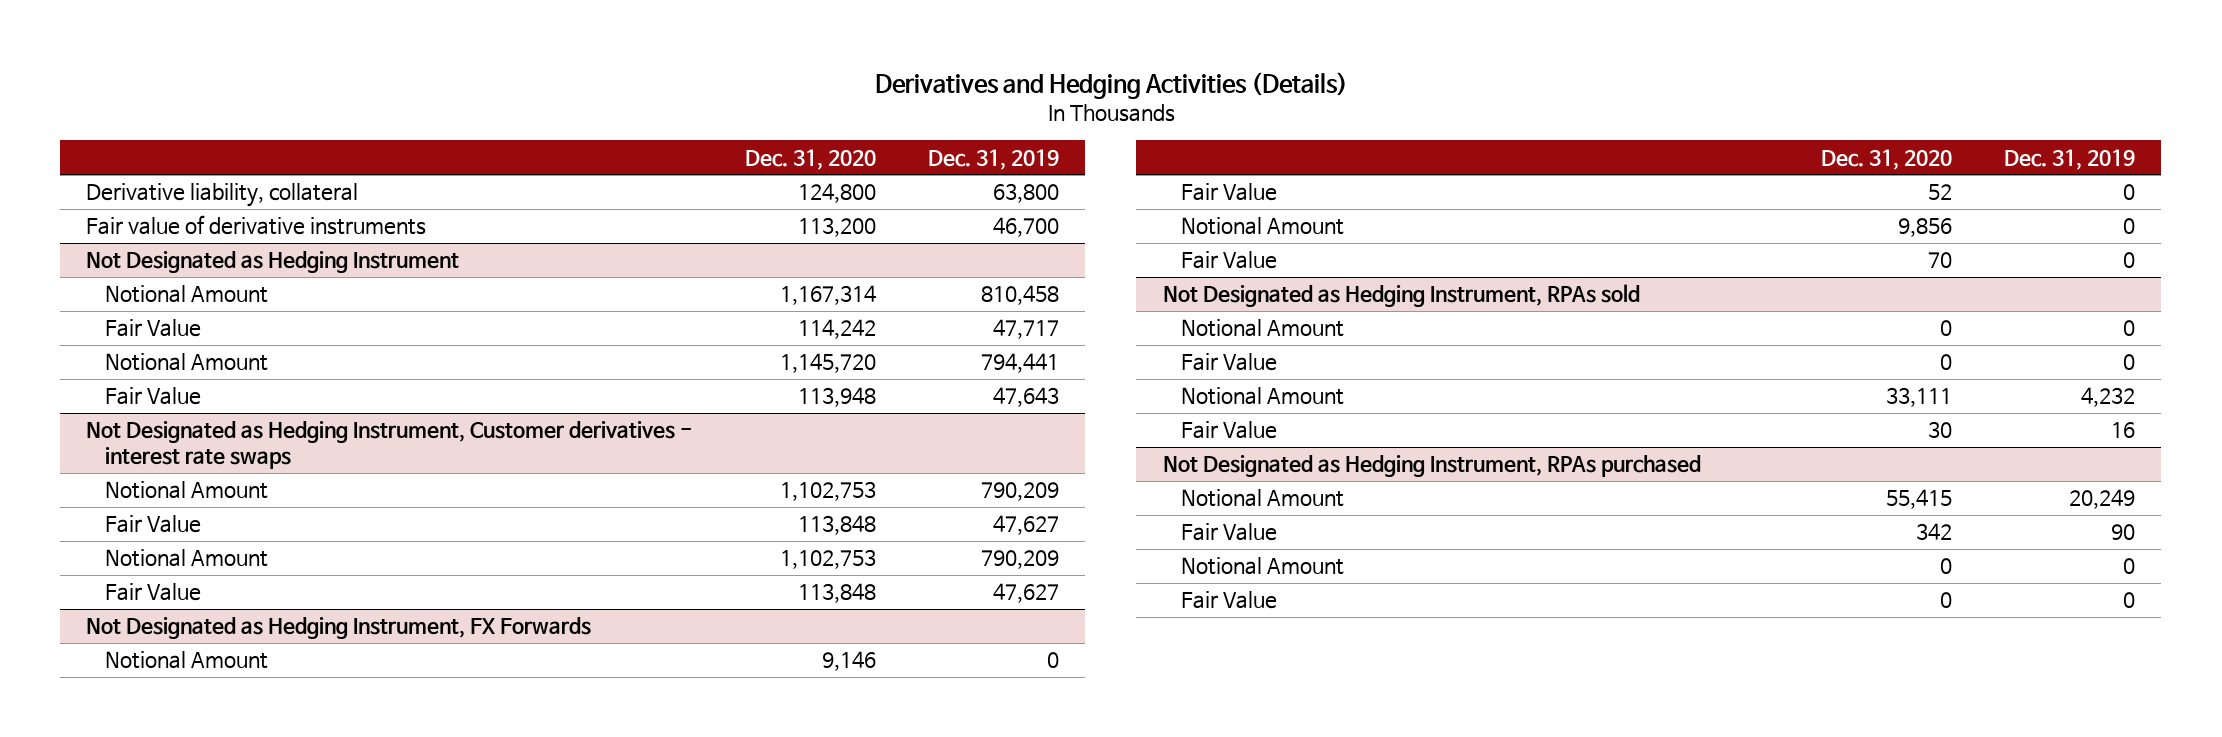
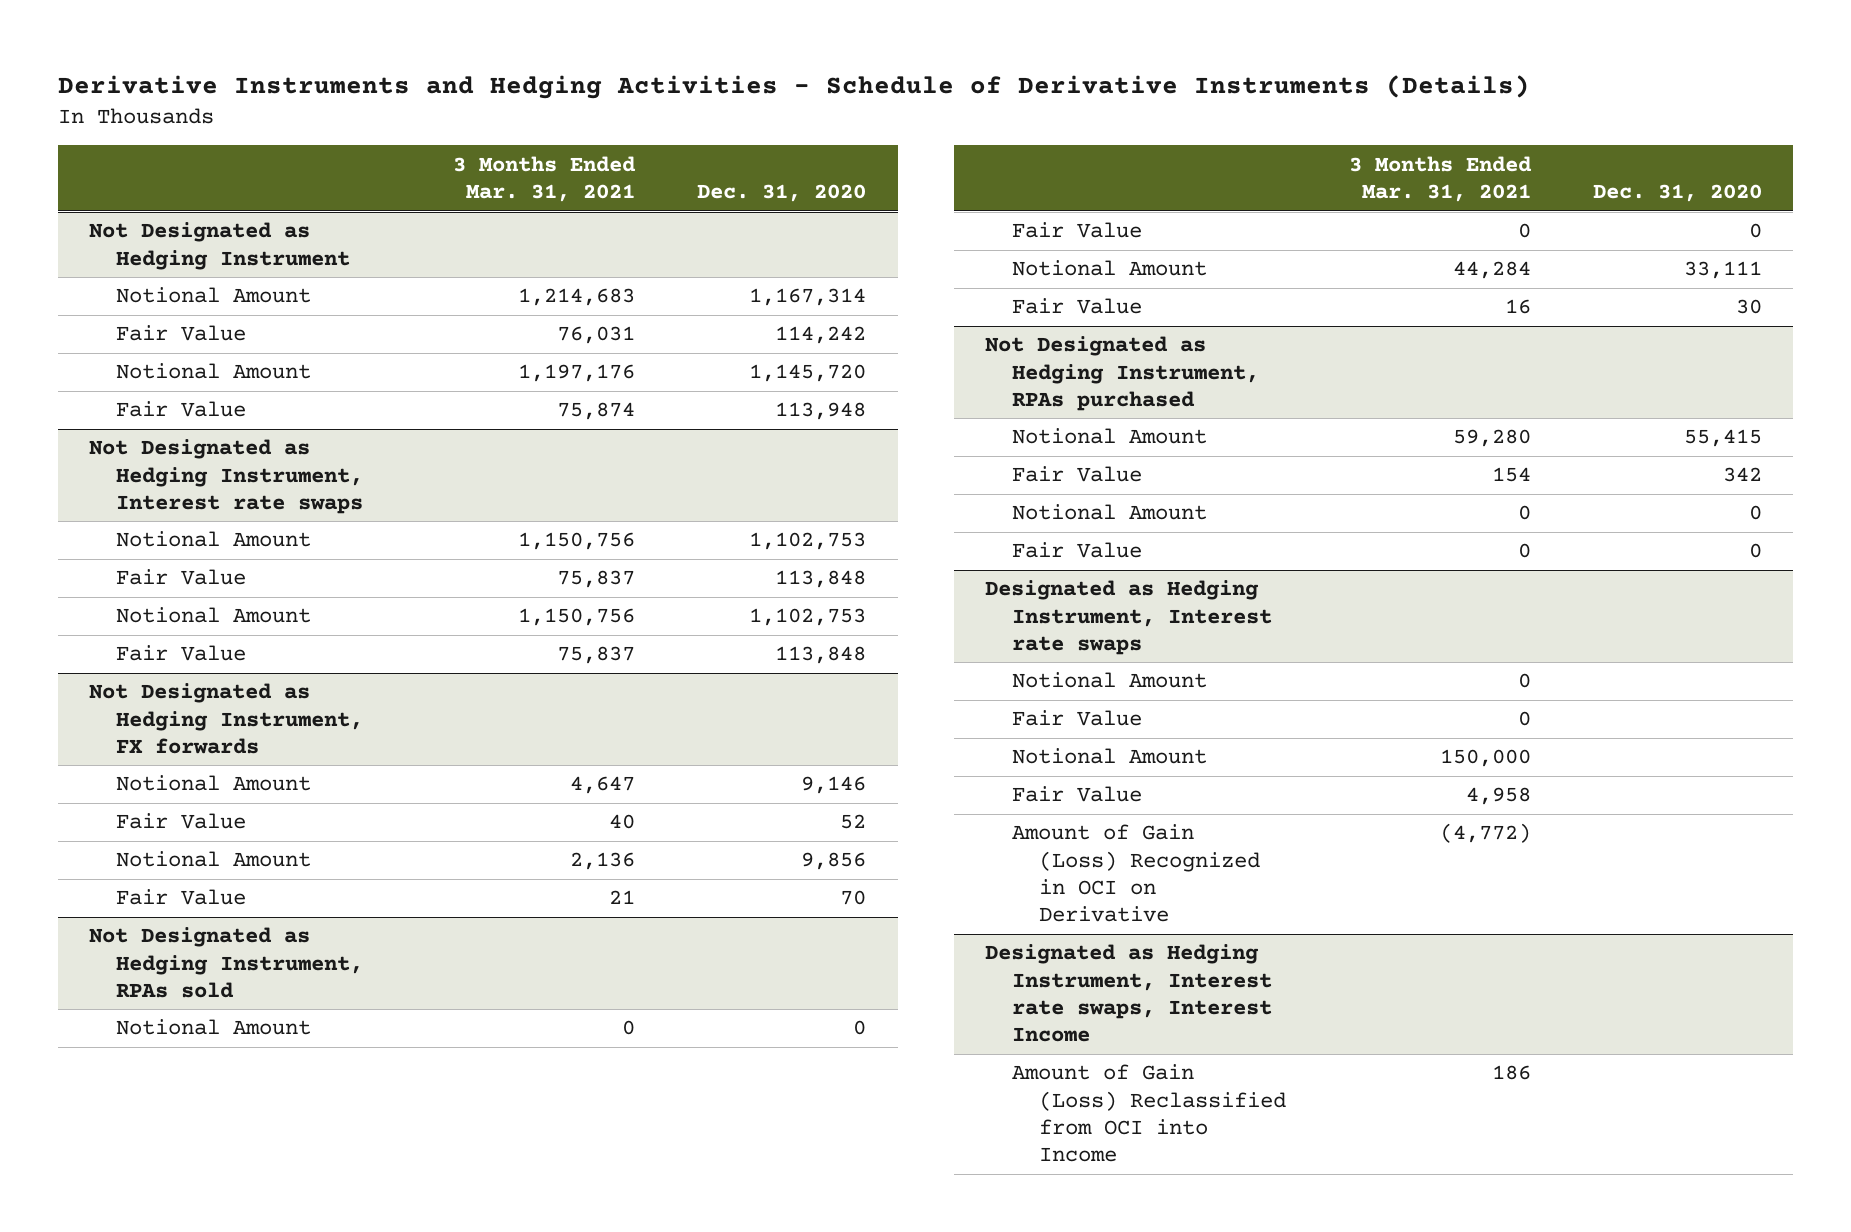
- Derivatives and Hedging Activities (Details)
+ Derivative Instruments and Hedging Activities - Schedule of Derivative Instruments (Details)
- | Dec. 31, 2020 | Dec. 31, 2019
+ | 3 Months Ended Mar. 31, 2021 | Dec. 31, 2020
- Derivative liability, collateral | 124,800 | 63,800
- Fair value of derivative instruments | 113,200 | 46,700
- Not Designated as Hedging Instrument, Customer derivatives - interest rate swaps
+ Not Designated as Hedging Instrument, Interest rate swaps
- Not Designated as Hedging Instrument, FX Forwards
+ Not Designated as Hedging Instrument, FX forwards
+ Designated as Hedging Instrument, Interest rate swaps
+ Notional Amount | 0 |
+ Fair Value | 0 |
+ Notional Amount | 150,000 |
+ Fair Value | 4,958 |
+ Amount of Gain (Loss) Recognized in OCI on Derivative | (4,772) |
+ Designated as Hedging Instrument, Interest rate swaps, Interest Income
+ Amount of Gain (Loss) Reclassified from OCI into Income | 186 |

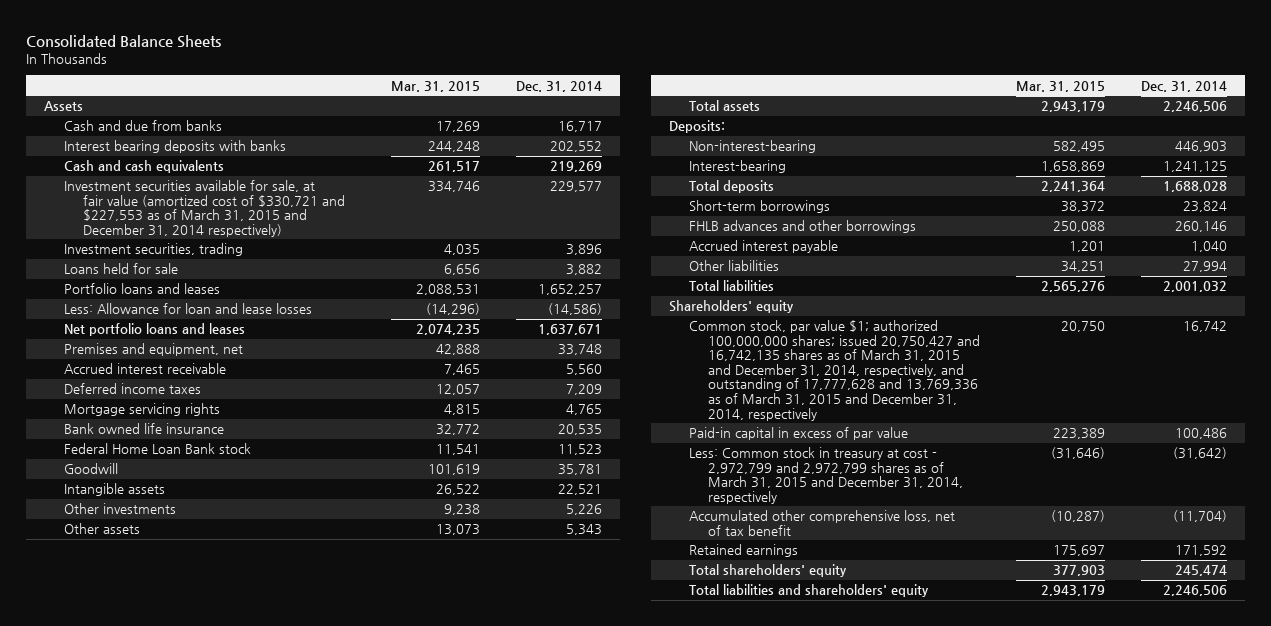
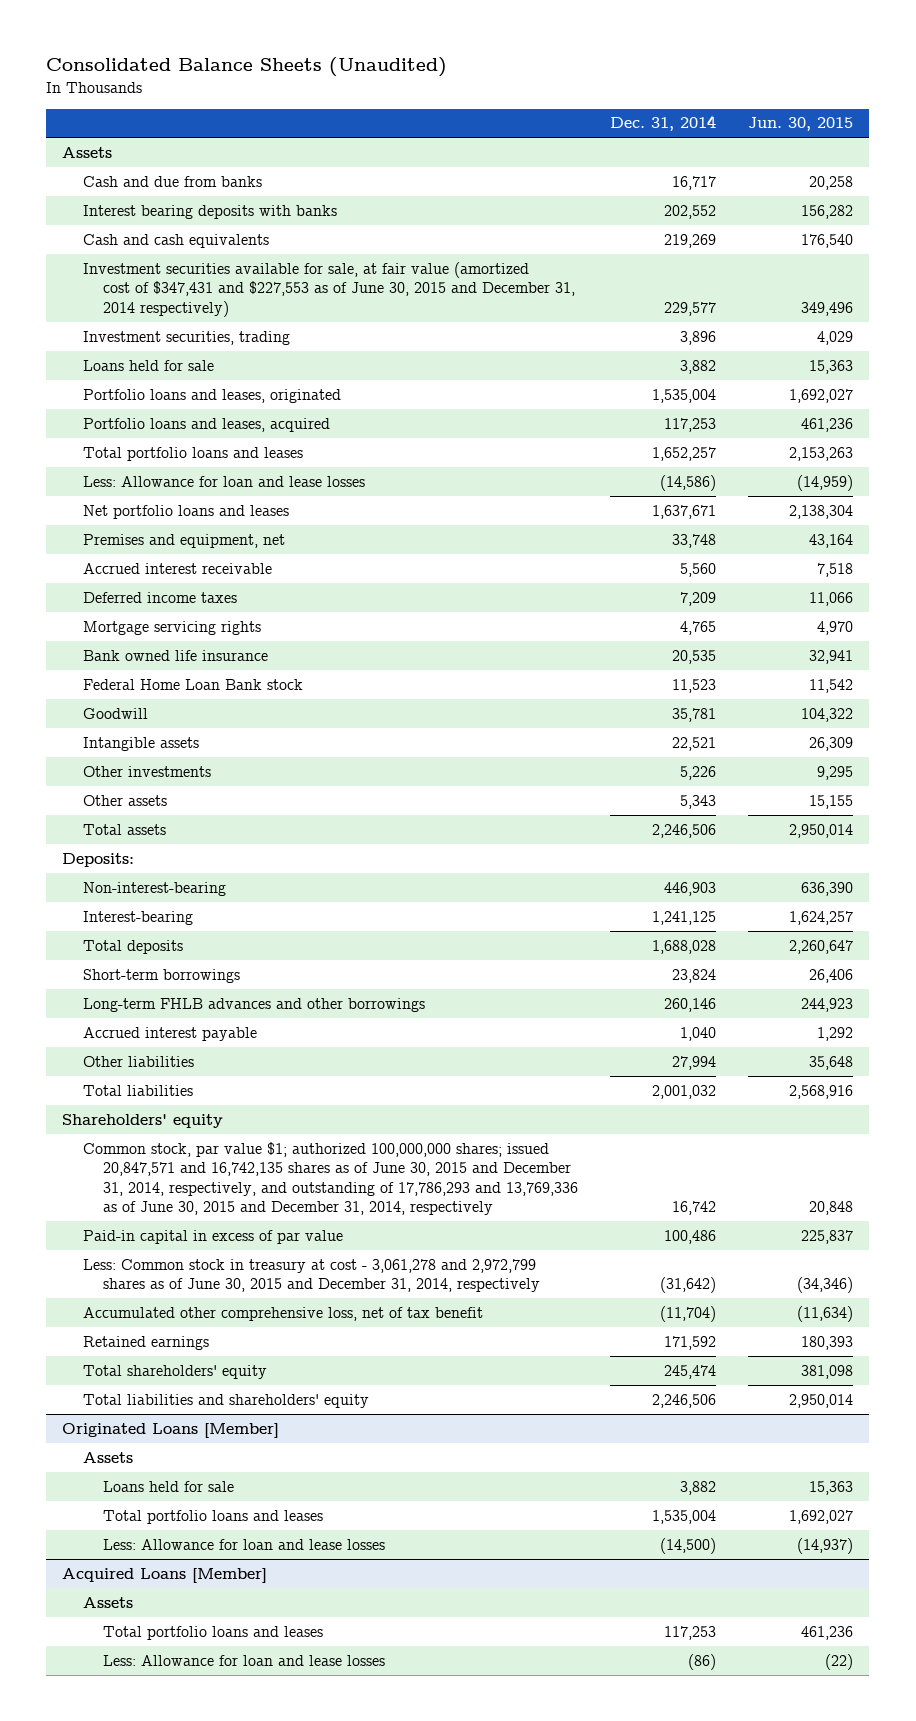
- Consolidated Balance Sheets
+ Consolidated Balance Sheets (Unaudited)
- | Mar. 31, 2015 | Dec. 31, 2014
+ | Dec. 31, 2014 | Jun. 30, 2015
- Investment securities available for sale, at fair value (amortized cost of $330,721 and $227,553 as of March 31, 2015 and December 31, 2014 respectively) | 334,746 | 229,577
+ Investment securities available for sale, at fair value (amortized cost of $347,431 and $227,553 as of June 30, 2015 and December 31, 2014 respectively) | 229,577 | 349,496
- Portfolio loans and leases | 2,088,531 | 1,652,257
+ Portfolio loans and leases, originated | 1,535,004 | 1,692,027
+ Portfolio loans and leases, acquired | 117,253 | 461,236
+ Total portfolio loans and leases | 1,652,257 | 2,153,263
- FHLB advances and other borrowings | 250,088 | 260,146
+ Long-term FHLB advances and other borrowings | 260,146 | 244,923
- Common stock, par value $1; authorized 100,000,000 shares; issued 20,750,427 and 16,742,135 shares as of March 31, 2015 and December 31, 2014, respectively, and outstanding of 17,777,628 and 13,769,336 as of March 31, 2015 and December 31, 2014, respectively | 20,750 | 16,742
+ Common stock, par value $1; authorized 100,000,000 shares; issued 20,847,571 and 16,742,135 shares as of June 30, 2015 and December 31, 2014, respectively, and outstanding of 17,786,293 and 13,769,336 as of June 30, 2015 and December 31, 2014, respectively | 16,742 | 20,848
- Less: Common stock in treasury at cost - 2,972,799 and 2,972,799 shares as of March 31, 2015 and December 31, 2014, respectively | (31,646) | (31,642)
+ Less: Common stock in treasury at cost - 3,061,278 and 2,972,799 shares as of June 30, 2015 and December 31, 2014, respectively | (31,642) | (34,346)
+ Originated Loans [Member]
+ Assets
+ Loans held for sale | 3,882 | 15,363
+ Total portfolio loans and leases | 1,535,004 | 1,692,027
+ Less: Allowance for loan and lease losses | (14,500) | (14,937)
+ Acquired Loans [Member]
+ Assets
+ Total portfolio loans and leases | 117,253 | 461,236
+ Less: Allowance for loan and lease losses | (86) | (22)

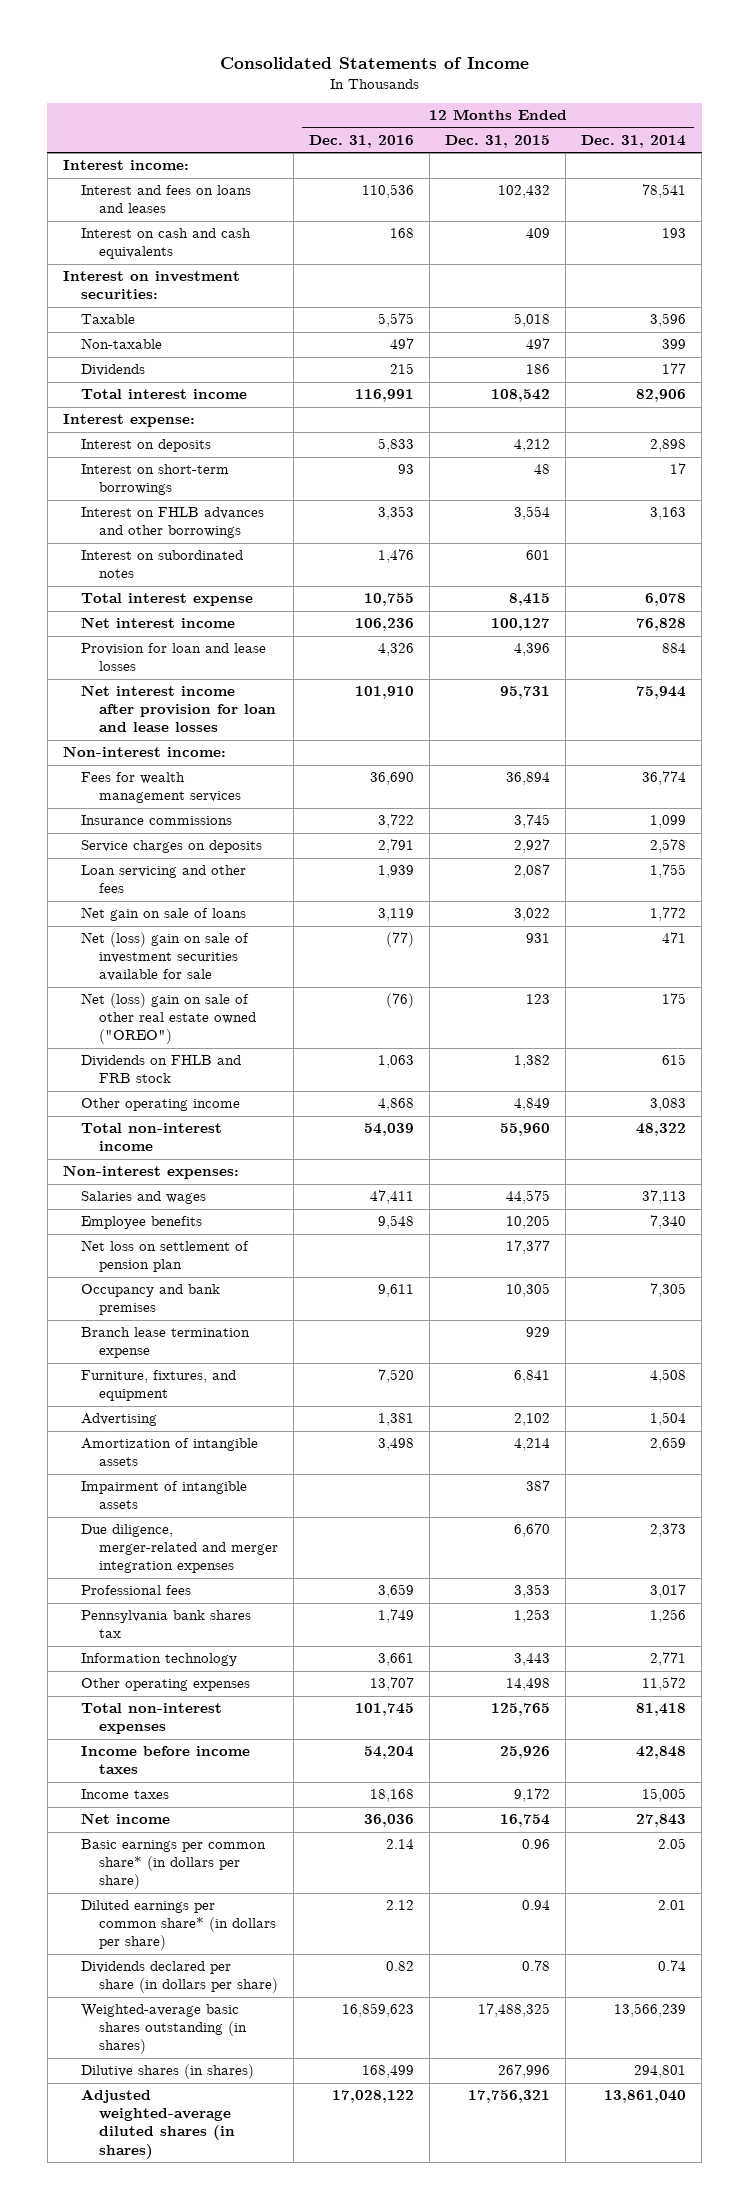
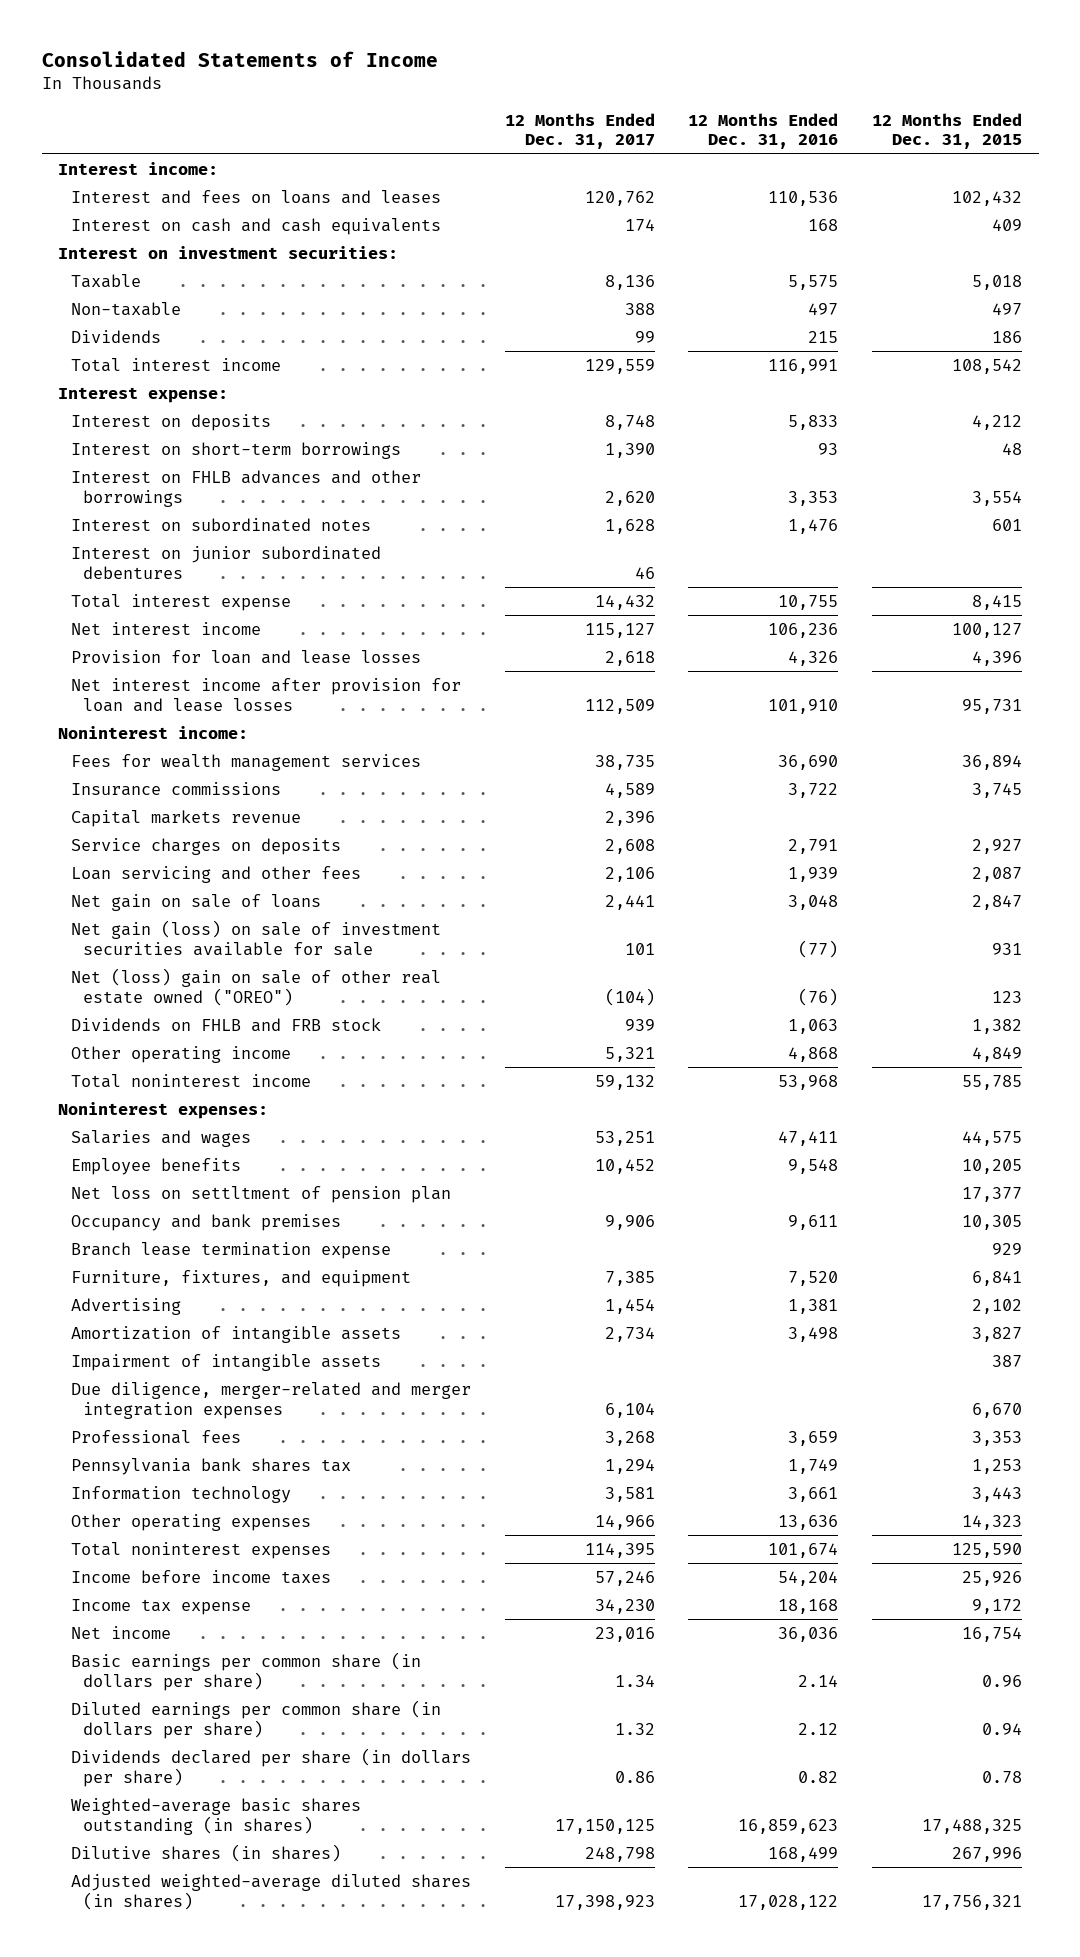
- | 12 Months Ended Dec. 31, 2016 | 12 Months Ended Dec. 31, 2015 | 12 Months Ended Dec. 31, 2014
+ | 12 Months Ended Dec. 31, 2017 | 12 Months Ended Dec. 31, 2016 | 12 Months Ended Dec. 31, 2015
+ Interest on junior subordinated debentures | 46 | |
- Non-interest income:
+ Noninterest income:
+ Capital markets revenue | 2,396 | |
- Net gain on sale of loans | 3,119 | 3,022 | 1,772
- Net (loss) gain on sale of investment securities available for sale | (77) | 931 | 471
+ Net gain on sale of loans | 2,441 | 3,048 | 2,847
+ Net gain (loss) on sale of investment securities available for sale | 101 | (77) | 931
- Total non-interest income | 54,039 | 55,960 | 48,322
- Non-interest expenses:
+ Total noninterest income | 59,132 | 53,968 | 55,785
+ Noninterest expenses:
- Net loss on settlement of pension plan | | 17,377 |
+ Net loss on settltment of pension plan | | | 17,377
- Amortization of intangible assets | 3,498 | 4,214 | 2,659
+ Amortization of intangible assets | 2,734 | 3,498 | 3,827
- Other operating expenses | 13,707 | 14,498 | 11,572
- Total non-interest expenses | 101,745 | 125,765 | 81,418
+ Other operating expenses | 14,966 | 13,636 | 14,323
+ Total noninterest expenses | 114,395 | 101,674 | 125,590
- Income taxes | 18,168 | 9,172 | 15,005
+ Income tax expense | 34,230 | 18,168 | 9,172
- Basic earnings per common share* (in dollars per share) | 2.14 | 0.96 | 2.05
- Diluted earnings per common share* (in dollars per share) | 2.12 | 0.94 | 2.01
+ Basic earnings per common share (in dollars per share) | 1.34 | 2.14 | 0.96
+ Diluted earnings per common share (in dollars per share) | 1.32 | 2.12 | 0.94

